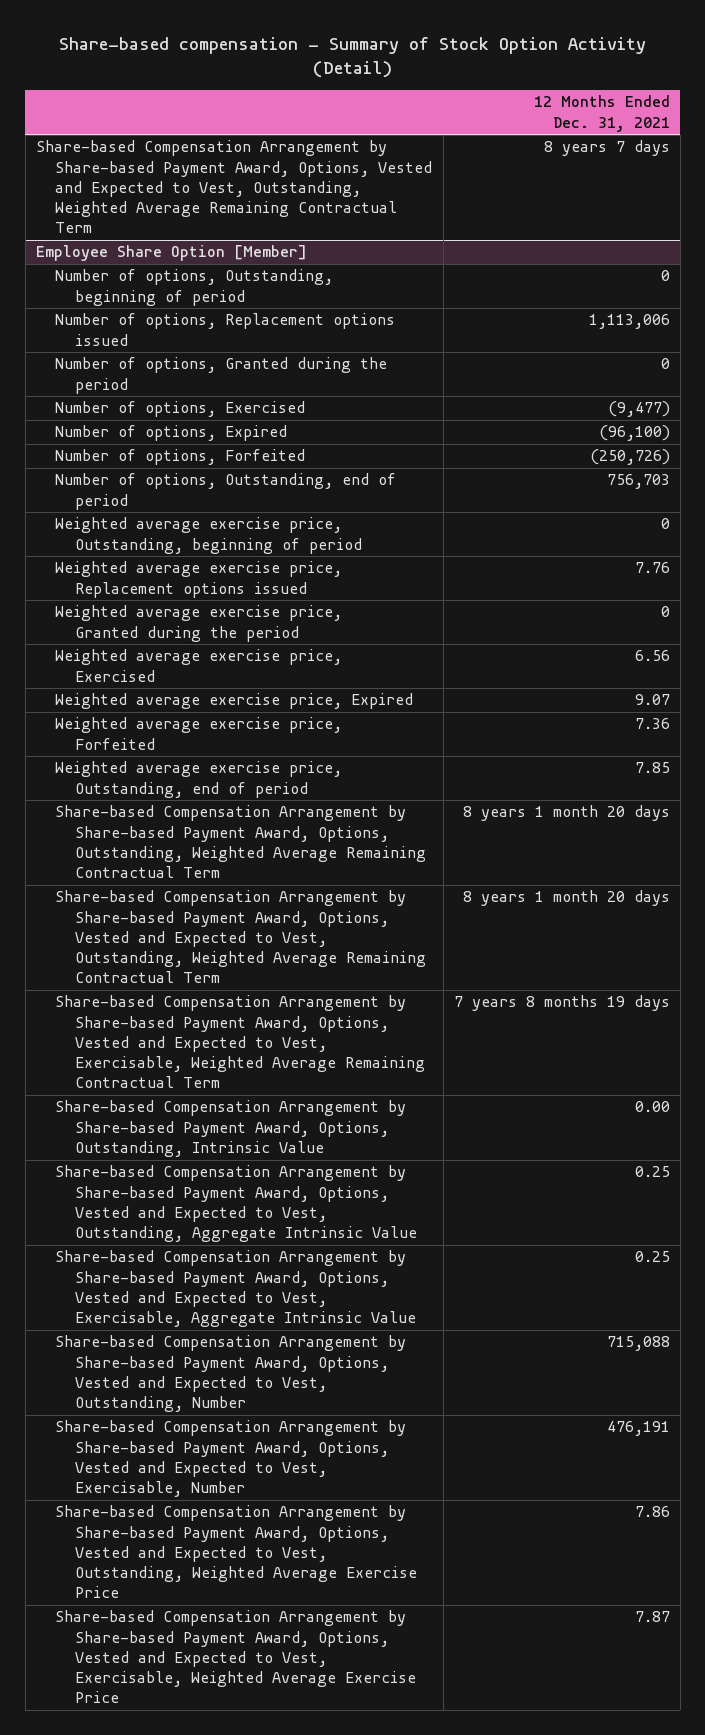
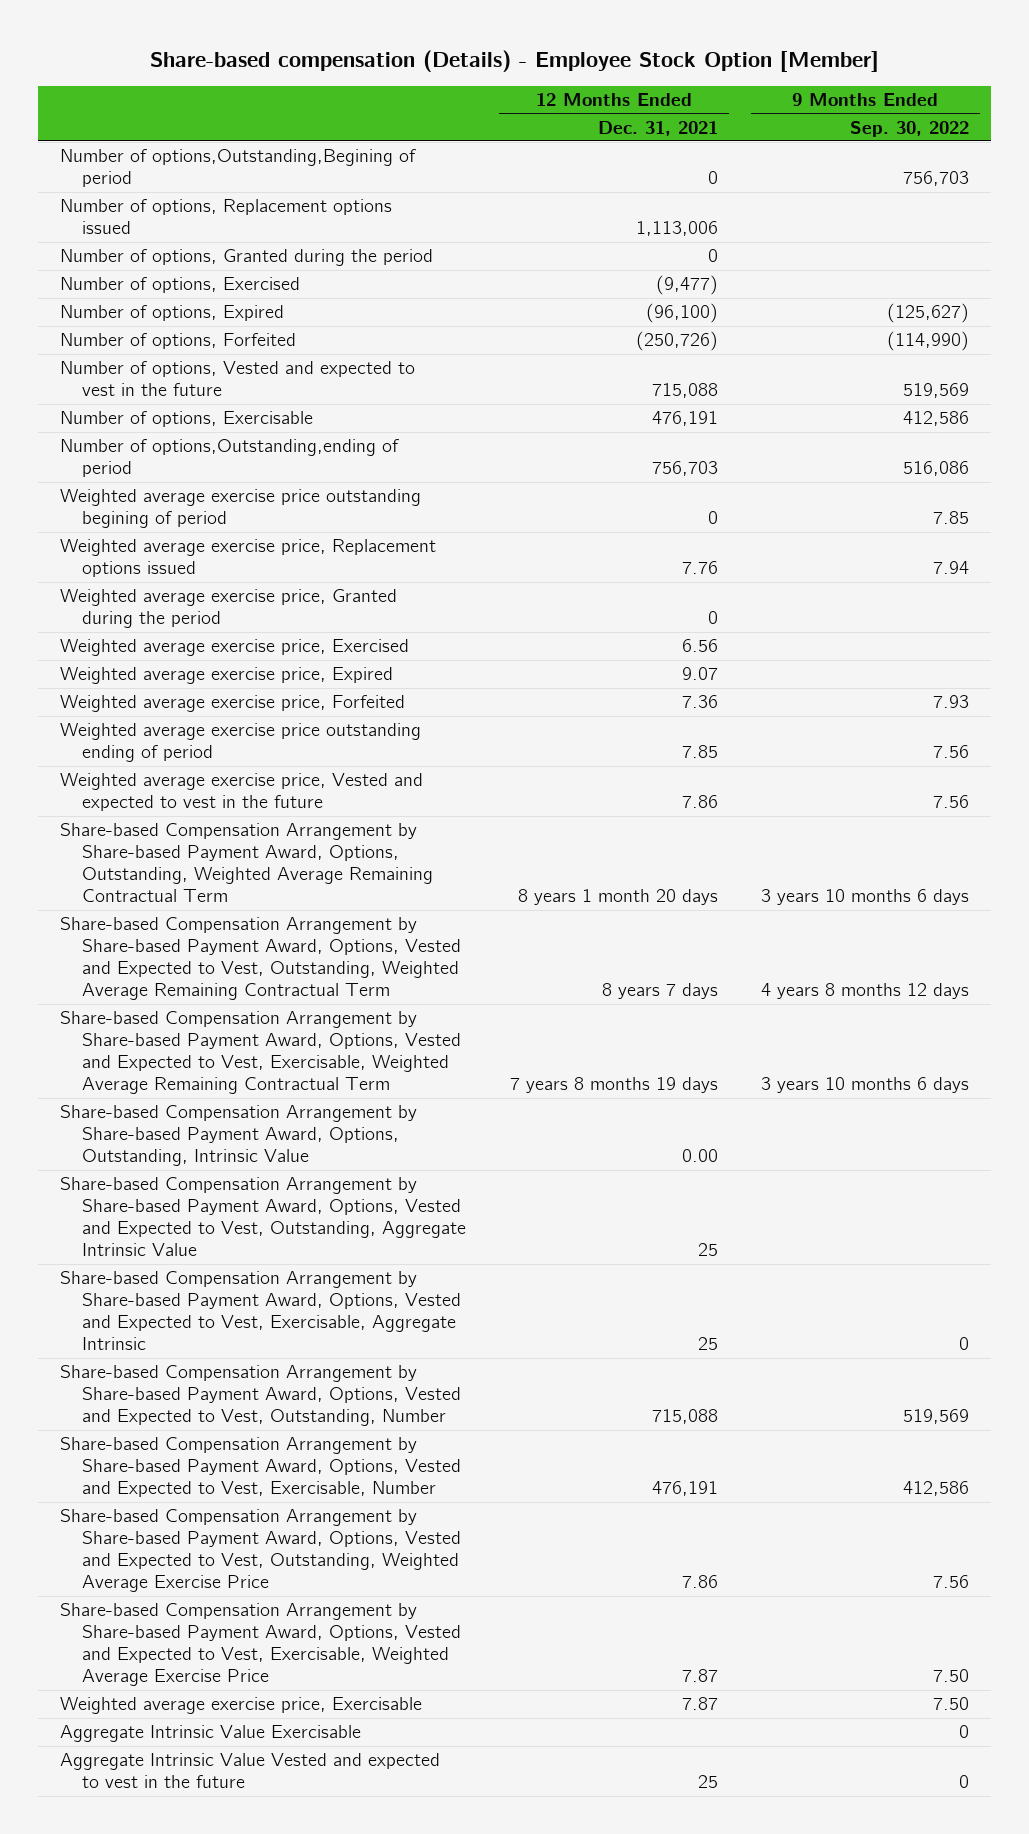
- Share-based compensation - Summary of Stock Option Activity (Detail)
+ Share-based compensation (Details) - Employee Stock Option [Member]
- | 12 Months Ended Dec. 31, 2021
+ | 12 Months Ended Dec. 31, 2021 | 9 Months Ended Sep. 30, 2022
- Employee Share Option [Member]
- Number of options, Outstanding, beginning of period | 0
+ Number of options,Outstanding,Begining of period | 0 | 756,703
- Number of options, Outstanding, end of period | 756,703
- Weighted average exercise price, Outstanding, beginning of period | 0
+ Number of options, Vested and expected to vest in the future | 715,088 | 519,569
+ Number of options, Exercisable | 476,191 | 412,586
+ Number of options,Outstanding,ending of period | 756,703 | 516,086
+ Weighted average exercise price outstanding begining of period | 0 | 7.85
- Weighted average exercise price, Outstanding, end of period | 7.85
+ Weighted average exercise price outstanding ending of period | 7.85 | 7.56
+ Weighted average exercise price, Vested and expected to vest in the future | 7.86 | 7.56
- Share-based Compensation Arrangement by Share-based Payment Award, Options, Vested and Expected to Vest, Outstanding, Weighted Average Remaining Contractual Term | 8 years 1 month 20 days
moved down: Share-based Compensation Arrangement by Share-based Payment Award, Options, Vested and Expected to Vest, Outstanding, Weighted Average Remaining Contractual Term | 8 years 7 days | 4 years 8 months 12 days
- Share-based Compensation Arrangement by Share-based Payment Award, Options, Vested and Expected to Vest, Outstanding, Aggregate Intrinsic Value | 0.25
- Share-based Compensation Arrangement by Share-based Payment Award, Options, Vested and Expected to Vest, Exercisable, Aggregate Intrinsic Value | 0.25
+ Share-based Compensation Arrangement by Share-based Payment Award, Options, Vested and Expected to Vest, Outstanding, Aggregate Intrinsic Value | 25 |
+ Share-based Compensation Arrangement by Share-based Payment Award, Options, Vested and Expected to Vest, Exercisable, Aggregate Intrinsic | 25 | 0
+ Weighted average exercise price, Exercisable | 7.87 | 7.50
+ Aggregate Intrinsic Value Exercisable | | 0
+ Aggregate Intrinsic Value Vested and expected to vest in the future | 25 | 0

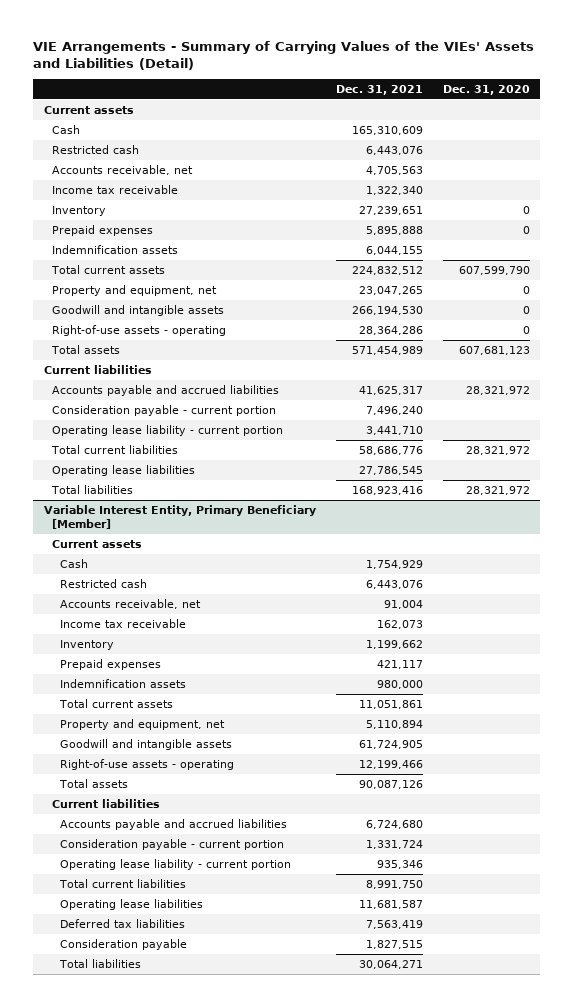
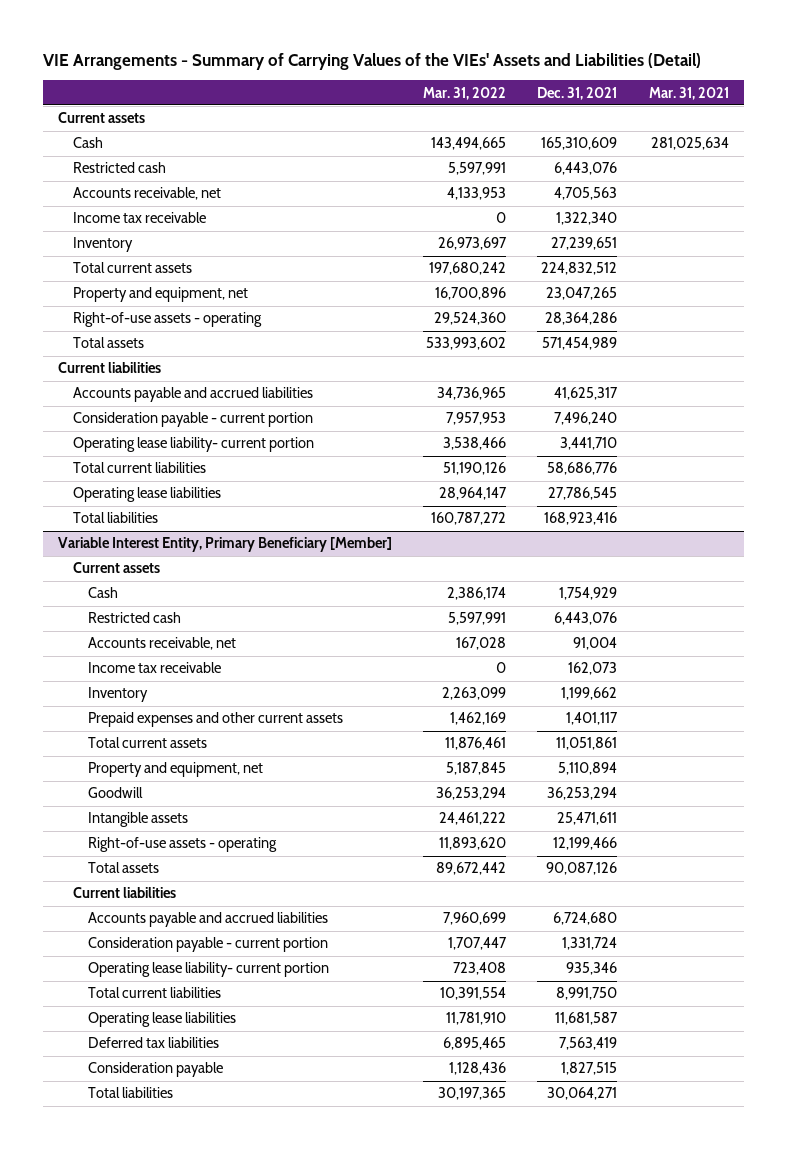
- | Dec. 31, 2021 | Dec. 31, 2020
+ | Mar. 31, 2022 | Dec. 31, 2021 | Mar. 31, 2021
- Prepaid expenses | 5,895,888 | 0
- Indemnification assets | 6,044,155 |
- Goodwill and intangible assets | 266,194,530 | 0
- Operating lease liability - current portion | 3,441,710 |
+ Operating lease liability- current portion | 3,538,466 | 3,441,710 |
@ Variable Interest Entity, Primary Beneficiary [Member]
- Prepaid expenses | 421,117 |
- Indemnification assets | 980,000 |
+ Prepaid expenses and other current assets | 1,462,169 | 1,401,117 |
- Goodwill and intangible assets | 61,724,905 |
+ Goodwill | 36,253,294 | 36,253,294 |
+ Intangible assets | 24,461,222 | 25,471,611 |
- Operating lease liability - current portion | 935,346 |
+ Operating lease liability- current portion | 723,408 | 935,346 |

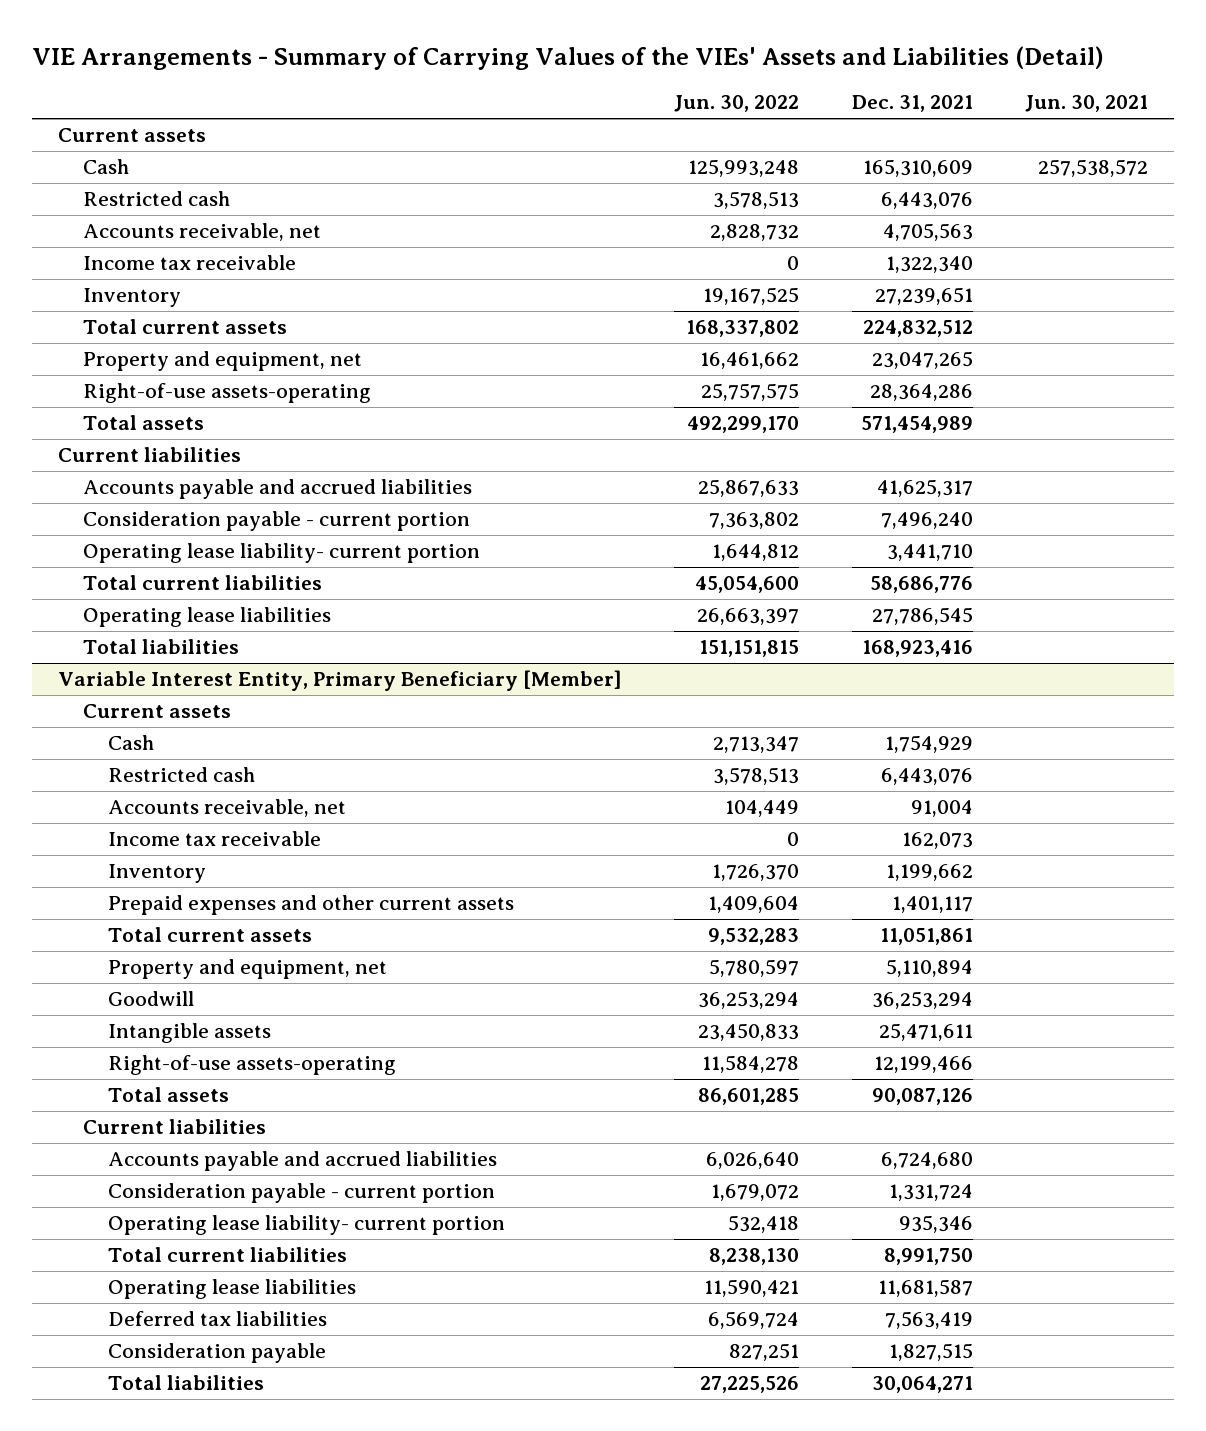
- | Mar. 31, 2022 | Dec. 31, 2021 | Mar. 31, 2021
+ | Jun. 30, 2022 | Dec. 31, 2021 | Jun. 30, 2021
- Right-of-use assets - operating | 29,524,360 | 28,364,286 |
+ Right-of-use assets-operating | 25,757,575 | 28,364,286 |
@ Variable Interest Entity, Primary Beneficiary [Member]
- Right-of-use assets - operating | 11,893,620 | 12,199,466 |
+ Right-of-use assets-operating | 11,584,278 | 12,199,466 |

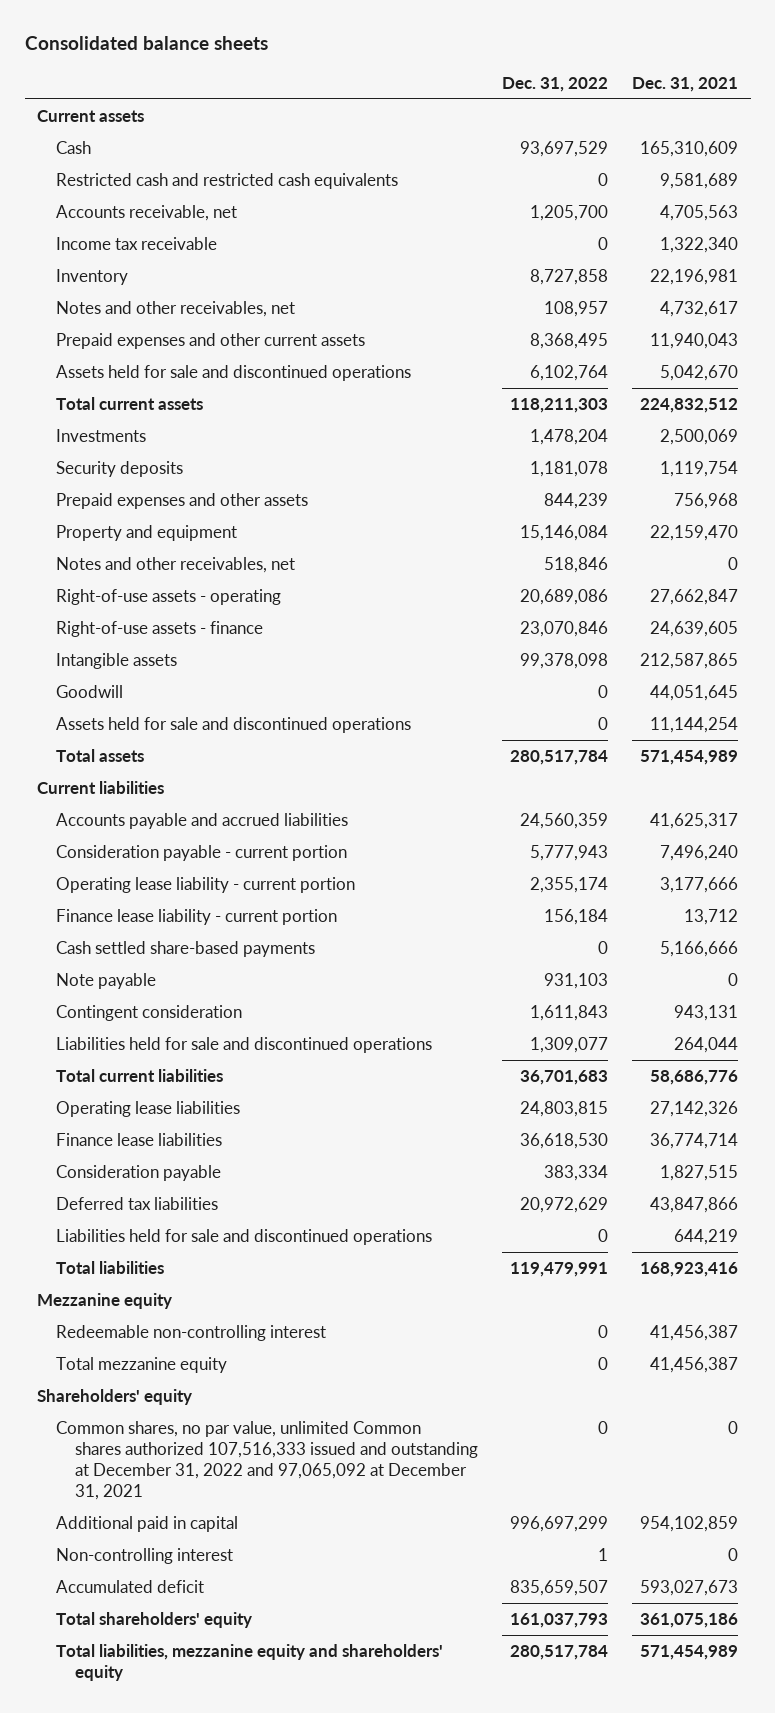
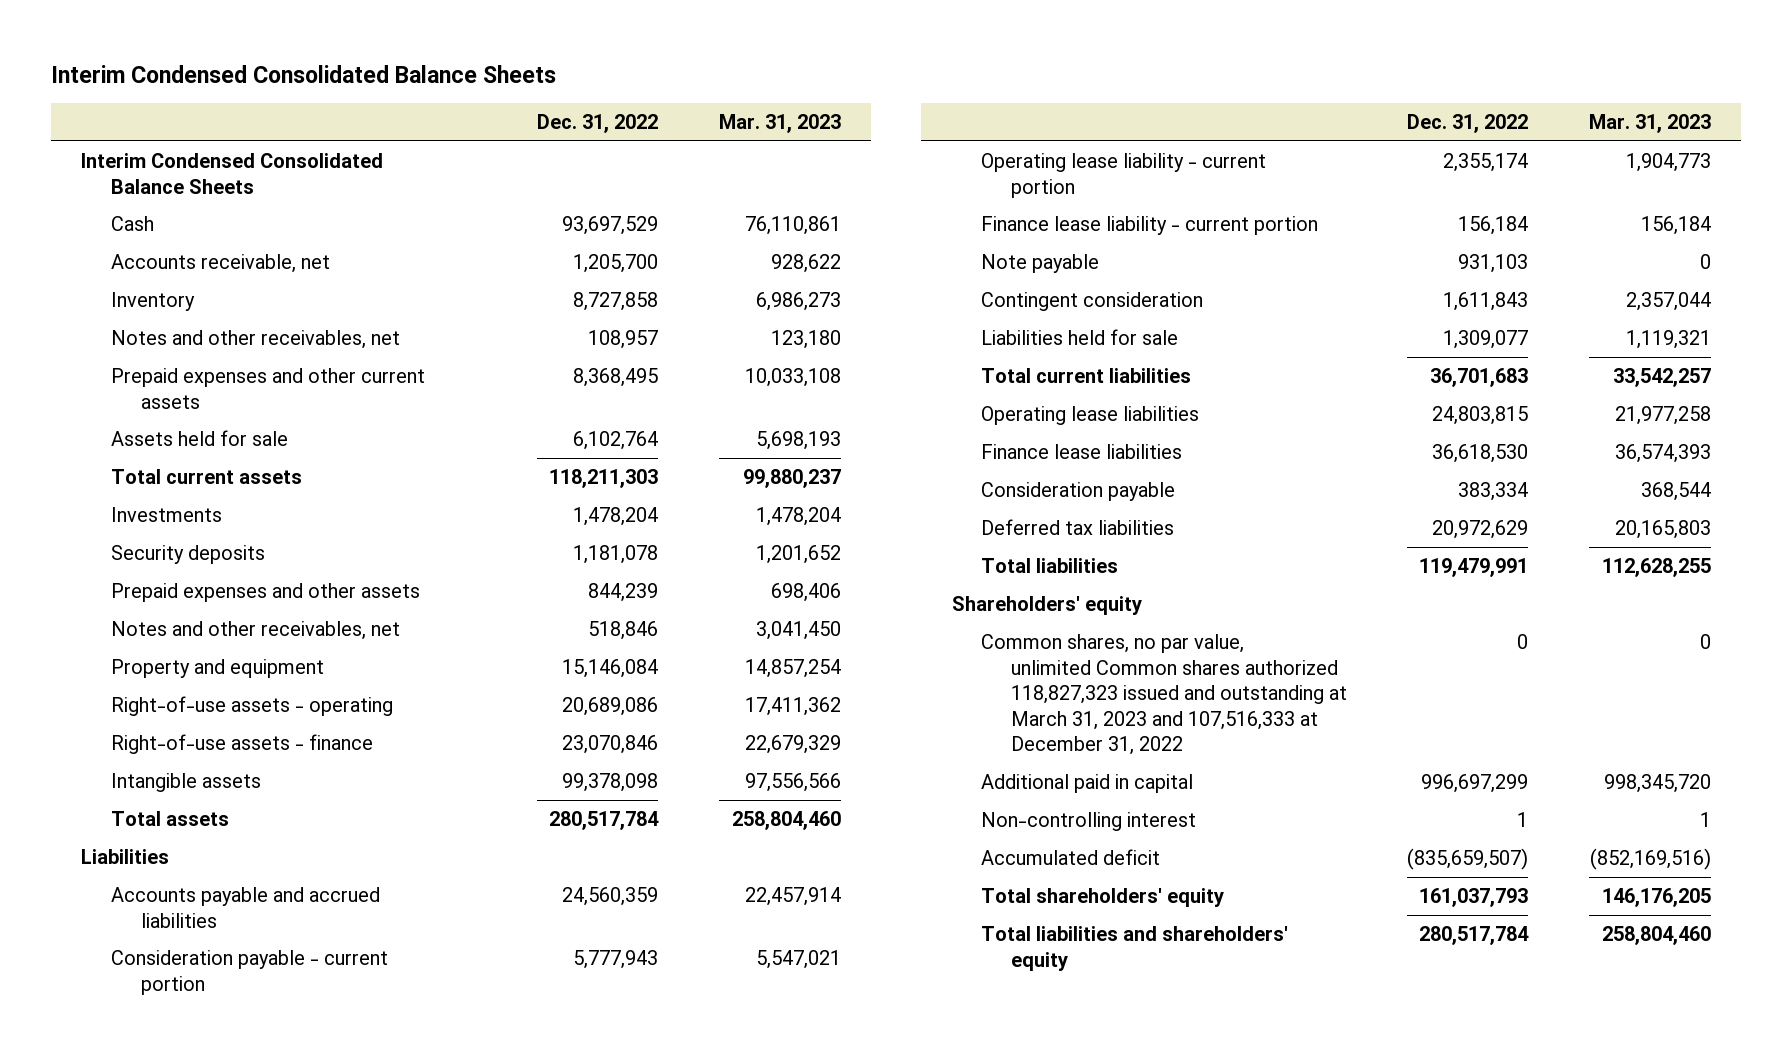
- Consolidated balance sheets
+ Interim Condensed Consolidated Balance Sheets
- | Dec. 31, 2022 | Dec. 31, 2021
+ | Dec. 31, 2022 | Mar. 31, 2023
- Current assets
+ Interim Condensed Consolidated Balance Sheets
- Restricted cash and restricted cash equivalents | 0 | 9,581,689
- Income tax receivable | 0 | 1,322,340
- Assets held for sale and discontinued operations | 6,102,764 | 5,042,670
+ Assets held for sale | 6,102,764 | 5,698,193
moved down: Property and equipment | 15,146,084 | 14,857,254
- Goodwill | 0 | 44,051,645
- Assets held for sale and discontinued operations | 0 | 11,144,254
- Current liabilities
+ Liabilities
- Cash settled share-based payments | 0 | 5,166,666
- Liabilities held for sale and discontinued operations | 1,309,077 | 264,044
+ Liabilities held for sale | 1,309,077 | 1,119,321
- Liabilities held for sale and discontinued operations | 0 | 644,219
- Mezzanine equity
- Redeemable non-controlling interest | 0 | 41,456,387
- Total mezzanine equity | 0 | 41,456,387
- Common shares, no par value, unlimited Common shares authorized 107,516,333 issued and outstanding at December 31, 2022 and 97,065,092 at December 31, 2021 | 0 | 0
+ Common shares, no par value, unlimited Common shares authorized 118,827,323 issued and outstanding at March 31, 2023 and 107,516,333 at December 31, 2022 | 0 | 0
- Accumulated deficit | 835,659,507 | 593,027,673
+ Accumulated deficit | (835,659,507) | (852,169,516)
- Total liabilities, mezzanine equity and shareholders' equity | 280,517,784 | 571,454,989
+ Total liabilities and shareholders' equity | 280,517,784 | 258,804,460

